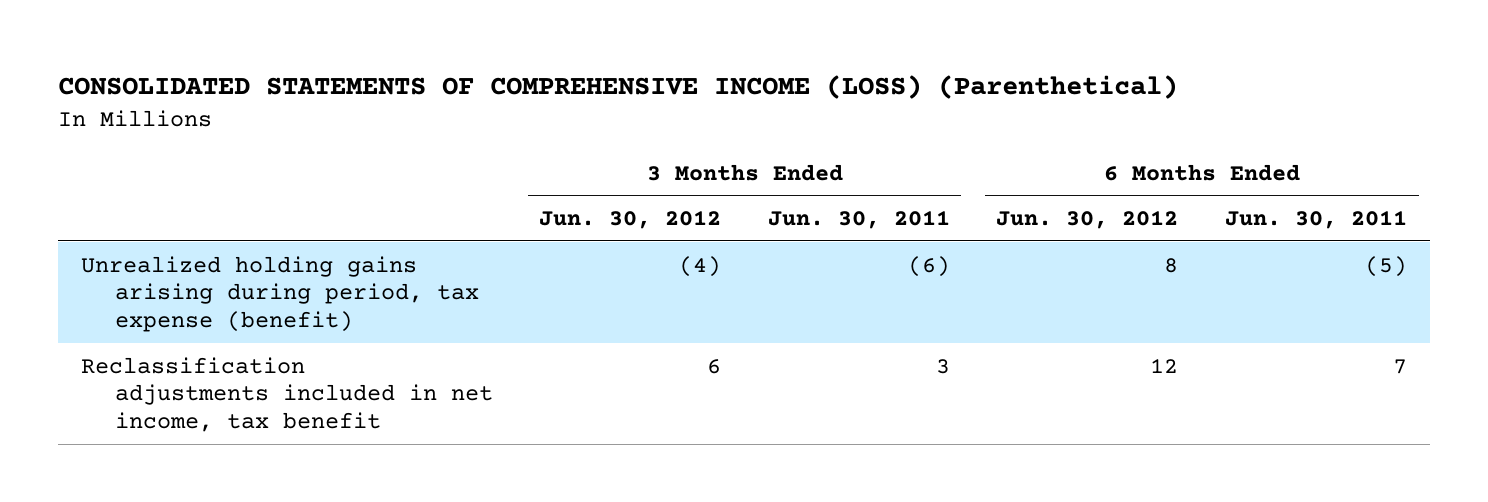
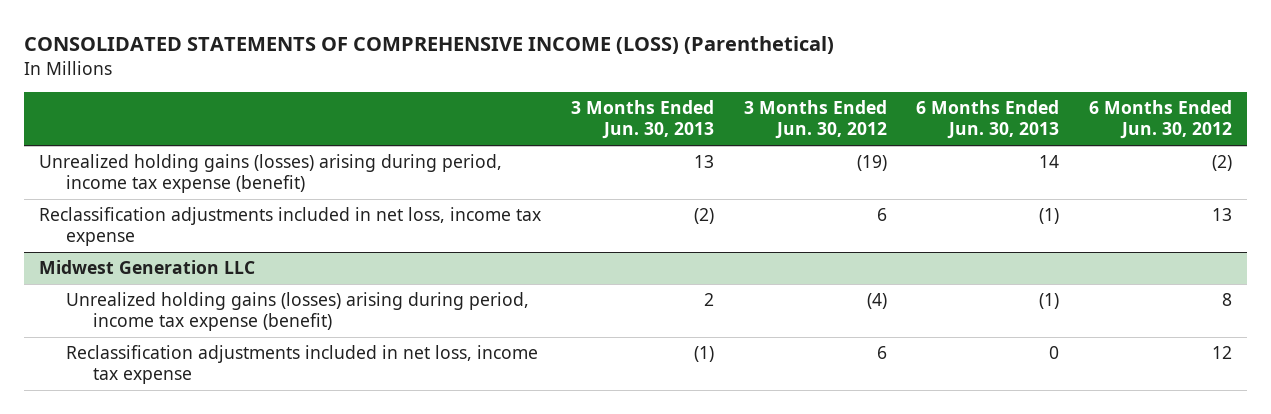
- | 3 Months Ended Jun. 30, 2012 | 3 Months Ended Jun. 30, 2011 | 6 Months Ended Jun. 30, 2012 | 6 Months Ended Jun. 30, 2011
+ | 3 Months Ended Jun. 30, 2013 | 3 Months Ended Jun. 30, 2012 | 6 Months Ended Jun. 30, 2013 | 6 Months Ended Jun. 30, 2012
- Unrealized holding gains arising during period, tax expense (benefit) | (4) | (6) | 8 | (5)
- Reclassification adjustments included in net income, tax benefit | 6 | 3 | 12 | 7
+ Unrealized holding gains (losses) arising during period, income tax expense (benefit) | 13 | (19) | 14 | (2)
+ Reclassification adjustments included in net loss, income tax expense | (2) | 6 | (1) | 13
+ Midwest Generation LLC
+ Unrealized holding gains (losses) arising during period, income tax expense (benefit) | 2 | (4) | (1) | 8
+ Reclassification adjustments included in net loss, income tax expense | (1) | 6 | 0 | 12

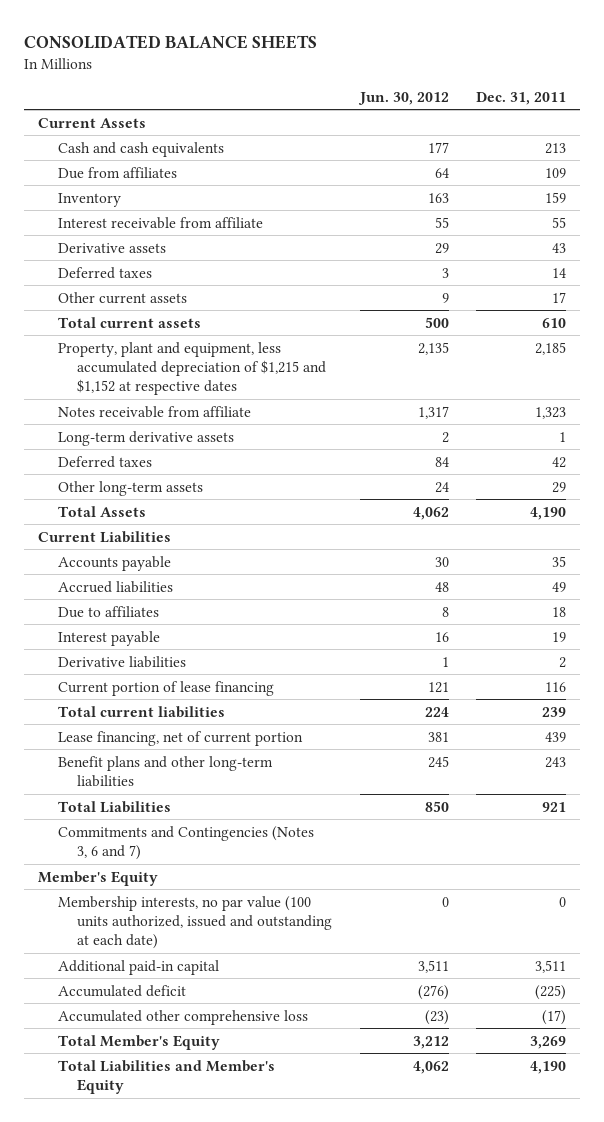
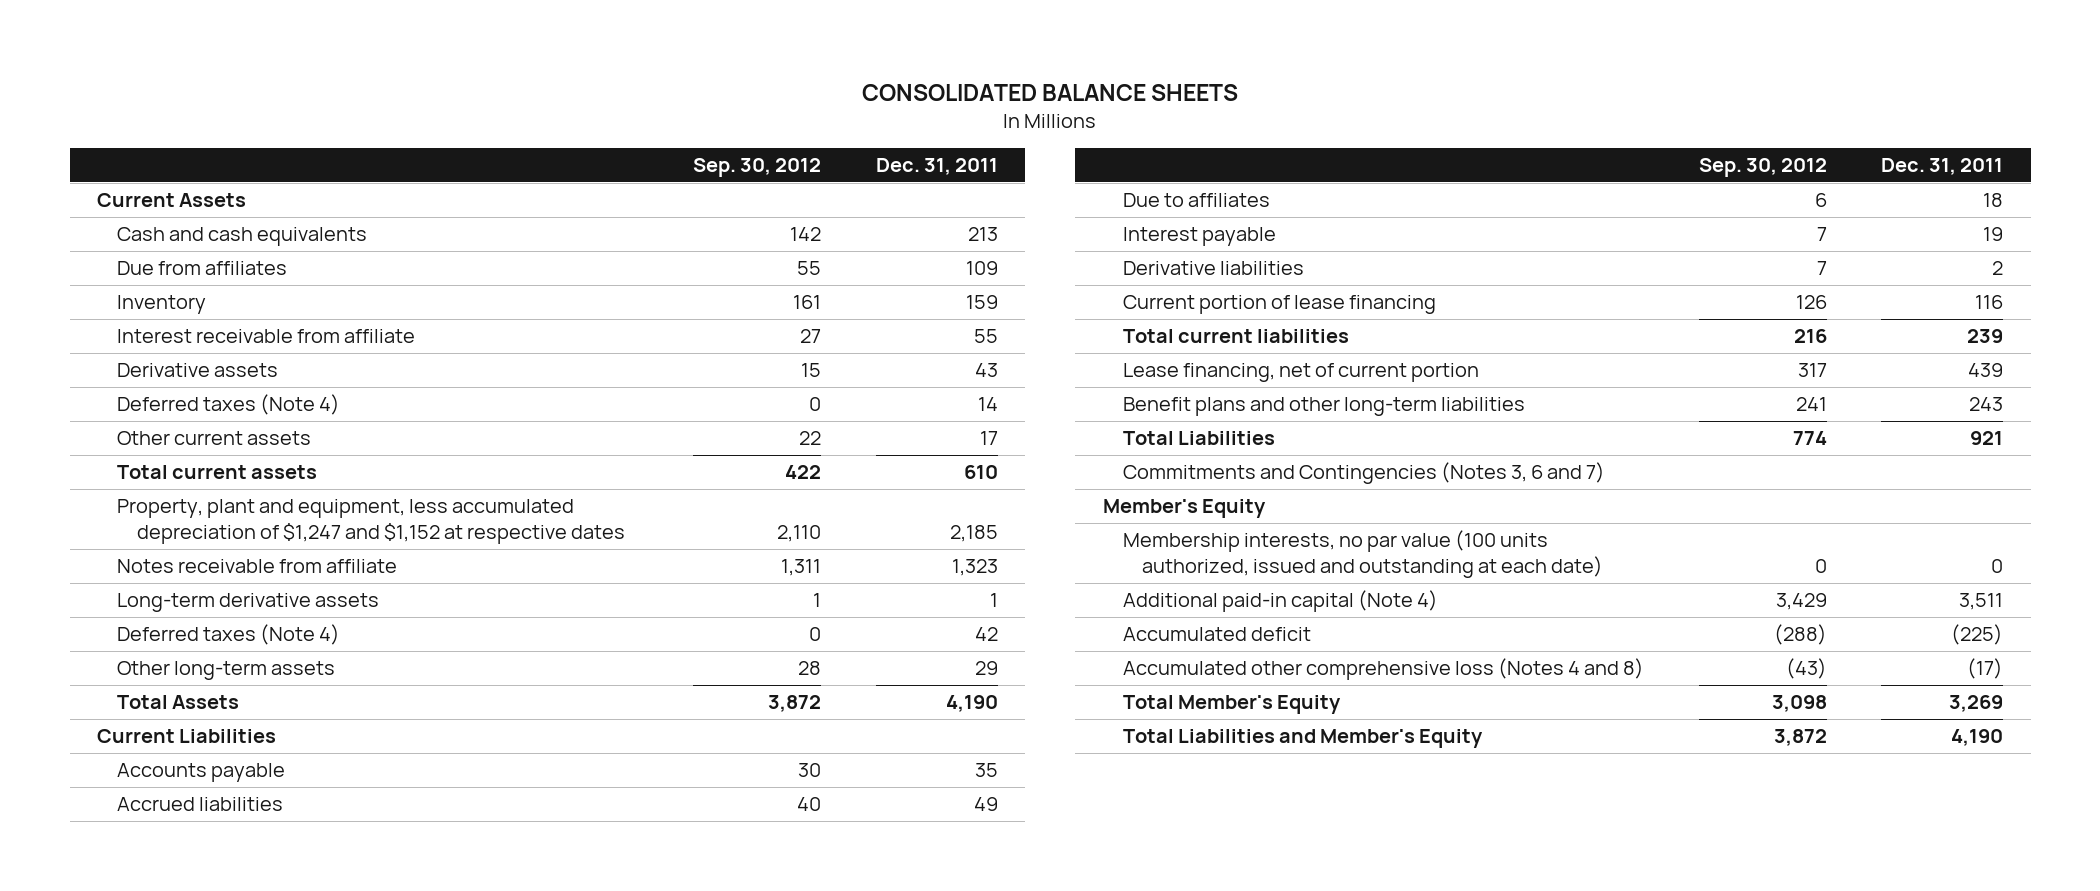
- | Jun. 30, 2012 | Dec. 31, 2011
+ | Sep. 30, 2012 | Dec. 31, 2011
- Deferred taxes | 3 | 14
+ Deferred taxes (Note 4) | 0 | 14
- Property, plant and equipment, less accumulated depreciation of $1,215 and $1,152 at respective dates | 2,135 | 2,185
+ Property, plant and equipment, less accumulated depreciation of $1,247 and $1,152 at respective dates | 2,110 | 2,185
- Deferred taxes | 84 | 42
+ Deferred taxes (Note 4) | 0 | 42
- Additional paid-in capital | 3,511 | 3,511
+ Additional paid-in capital (Note 4) | 3,429 | 3,511
- Accumulated other comprehensive loss | (23) | (17)
+ Accumulated other comprehensive loss (Notes 4 and 8) | (43) | (17)

